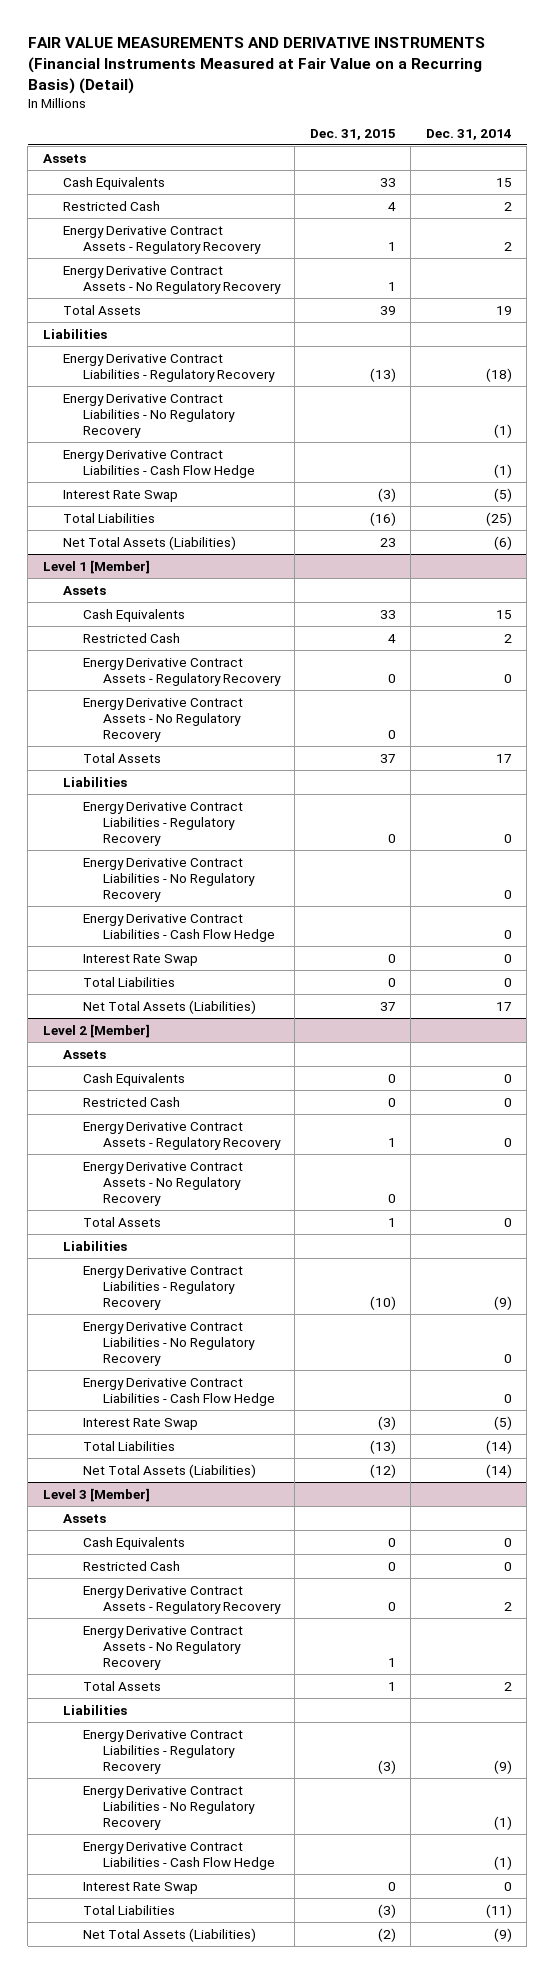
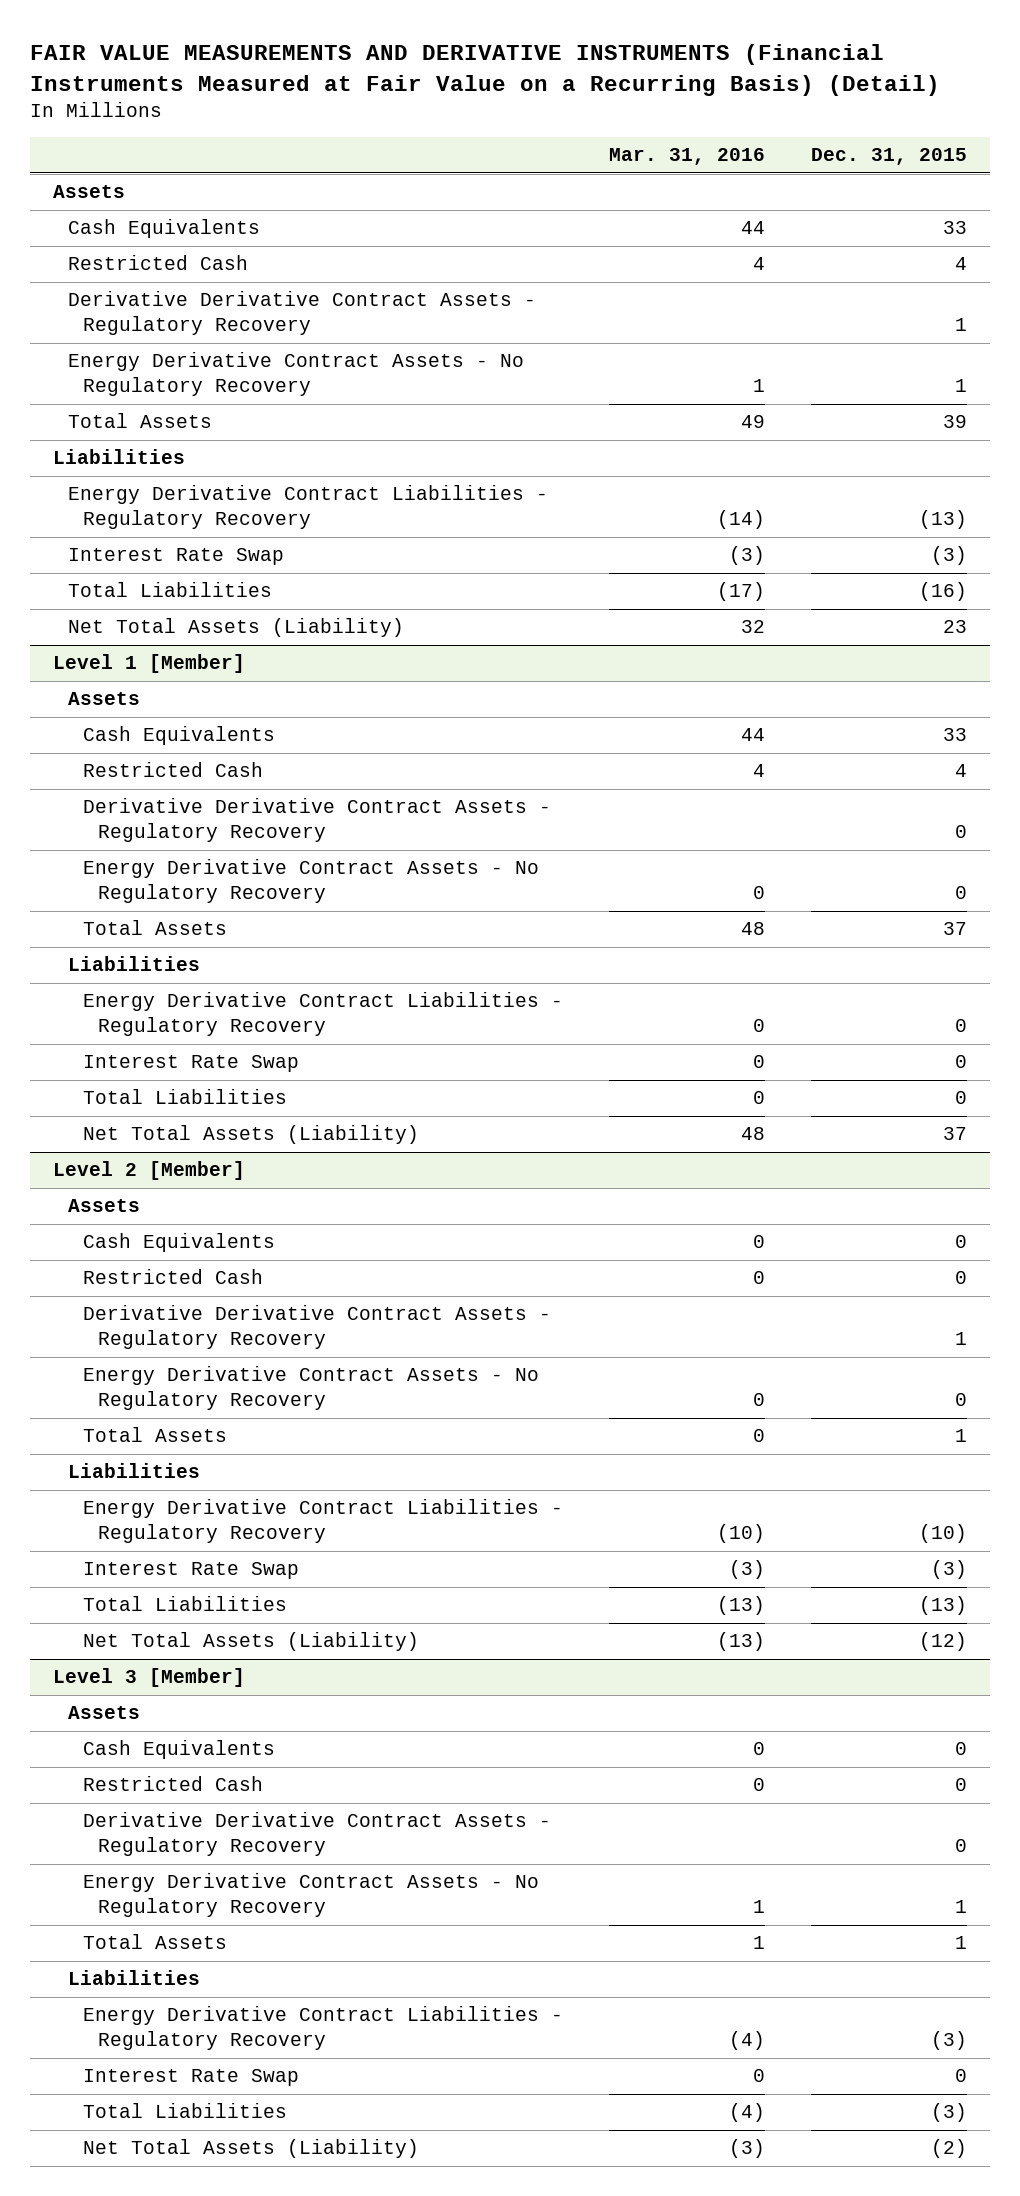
- | Dec. 31, 2015 | Dec. 31, 2014
+ | Mar. 31, 2016 | Dec. 31, 2015
- Energy Derivative Contract Assets - Regulatory Recovery | 1 | 2
+ Derivative Derivative Contract Assets - Regulatory Recovery | | 1
- Energy Derivative Contract Liabilities - No Regulatory Recovery | | (1)
- Energy Derivative Contract Liabilities - Cash Flow Hedge | | (1)
- Net Total Assets (Liabilities) | 23 | (6)
+ Net Total Assets (Liability) | 32 | 23
@ Level 1 [Member]
- Energy Derivative Contract Assets - Regulatory Recovery | 0 | 0
+ Derivative Derivative Contract Assets - Regulatory Recovery | | 0
- Energy Derivative Contract Liabilities - No Regulatory Recovery | | 0
- Energy Derivative Contract Liabilities - Cash Flow Hedge | | 0
- Net Total Assets (Liabilities) | 37 | 17
+ Net Total Assets (Liability) | 48 | 37
@ Level 2 [Member]
- Energy Derivative Contract Assets - Regulatory Recovery | 1 | 0
+ Derivative Derivative Contract Assets - Regulatory Recovery | | 1
- Energy Derivative Contract Liabilities - No Regulatory Recovery | | 0
- Energy Derivative Contract Liabilities - Cash Flow Hedge | | 0
- Net Total Assets (Liabilities) | (12) | (14)
+ Net Total Assets (Liability) | (13) | (12)
@ Level 3 [Member]
- Energy Derivative Contract Assets - Regulatory Recovery | 0 | 2
+ Derivative Derivative Contract Assets - Regulatory Recovery | | 0
- Energy Derivative Contract Liabilities - No Regulatory Recovery | | (1)
- Energy Derivative Contract Liabilities - Cash Flow Hedge | | (1)
- Net Total Assets (Liabilities) | (2) | (9)
+ Net Total Assets (Liability) | (3) | (2)

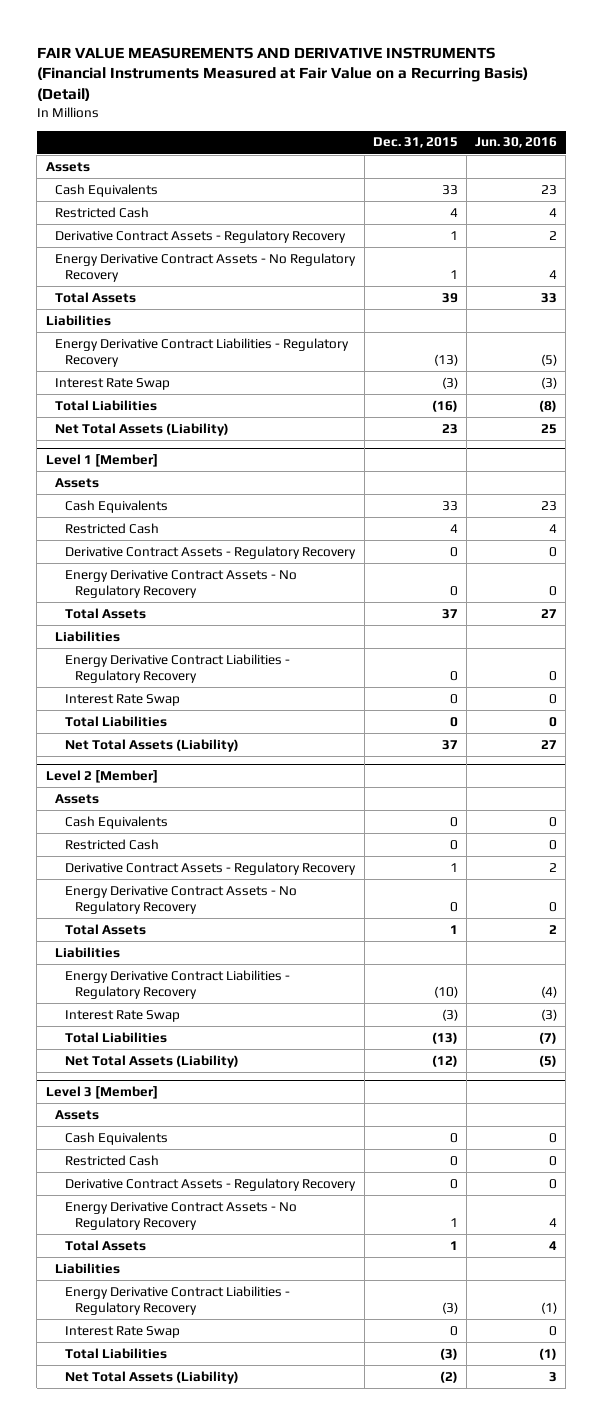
- | Mar. 31, 2016 | Dec. 31, 2015
+ | Dec. 31, 2015 | Jun. 30, 2016
- Derivative Derivative Contract Assets - Regulatory Recovery | | 1
+ Derivative Contract Assets - Regulatory Recovery | 1 | 2
@ Level 1 [Member]
- Derivative Derivative Contract Assets - Regulatory Recovery | | 0
+ Derivative Contract Assets - Regulatory Recovery | 0 | 0
@ Level 2 [Member]
- Derivative Derivative Contract Assets - Regulatory Recovery | | 1
+ Derivative Contract Assets - Regulatory Recovery | 1 | 2
@ Level 3 [Member]
- Derivative Derivative Contract Assets - Regulatory Recovery | | 0
+ Derivative Contract Assets - Regulatory Recovery | 0 | 0

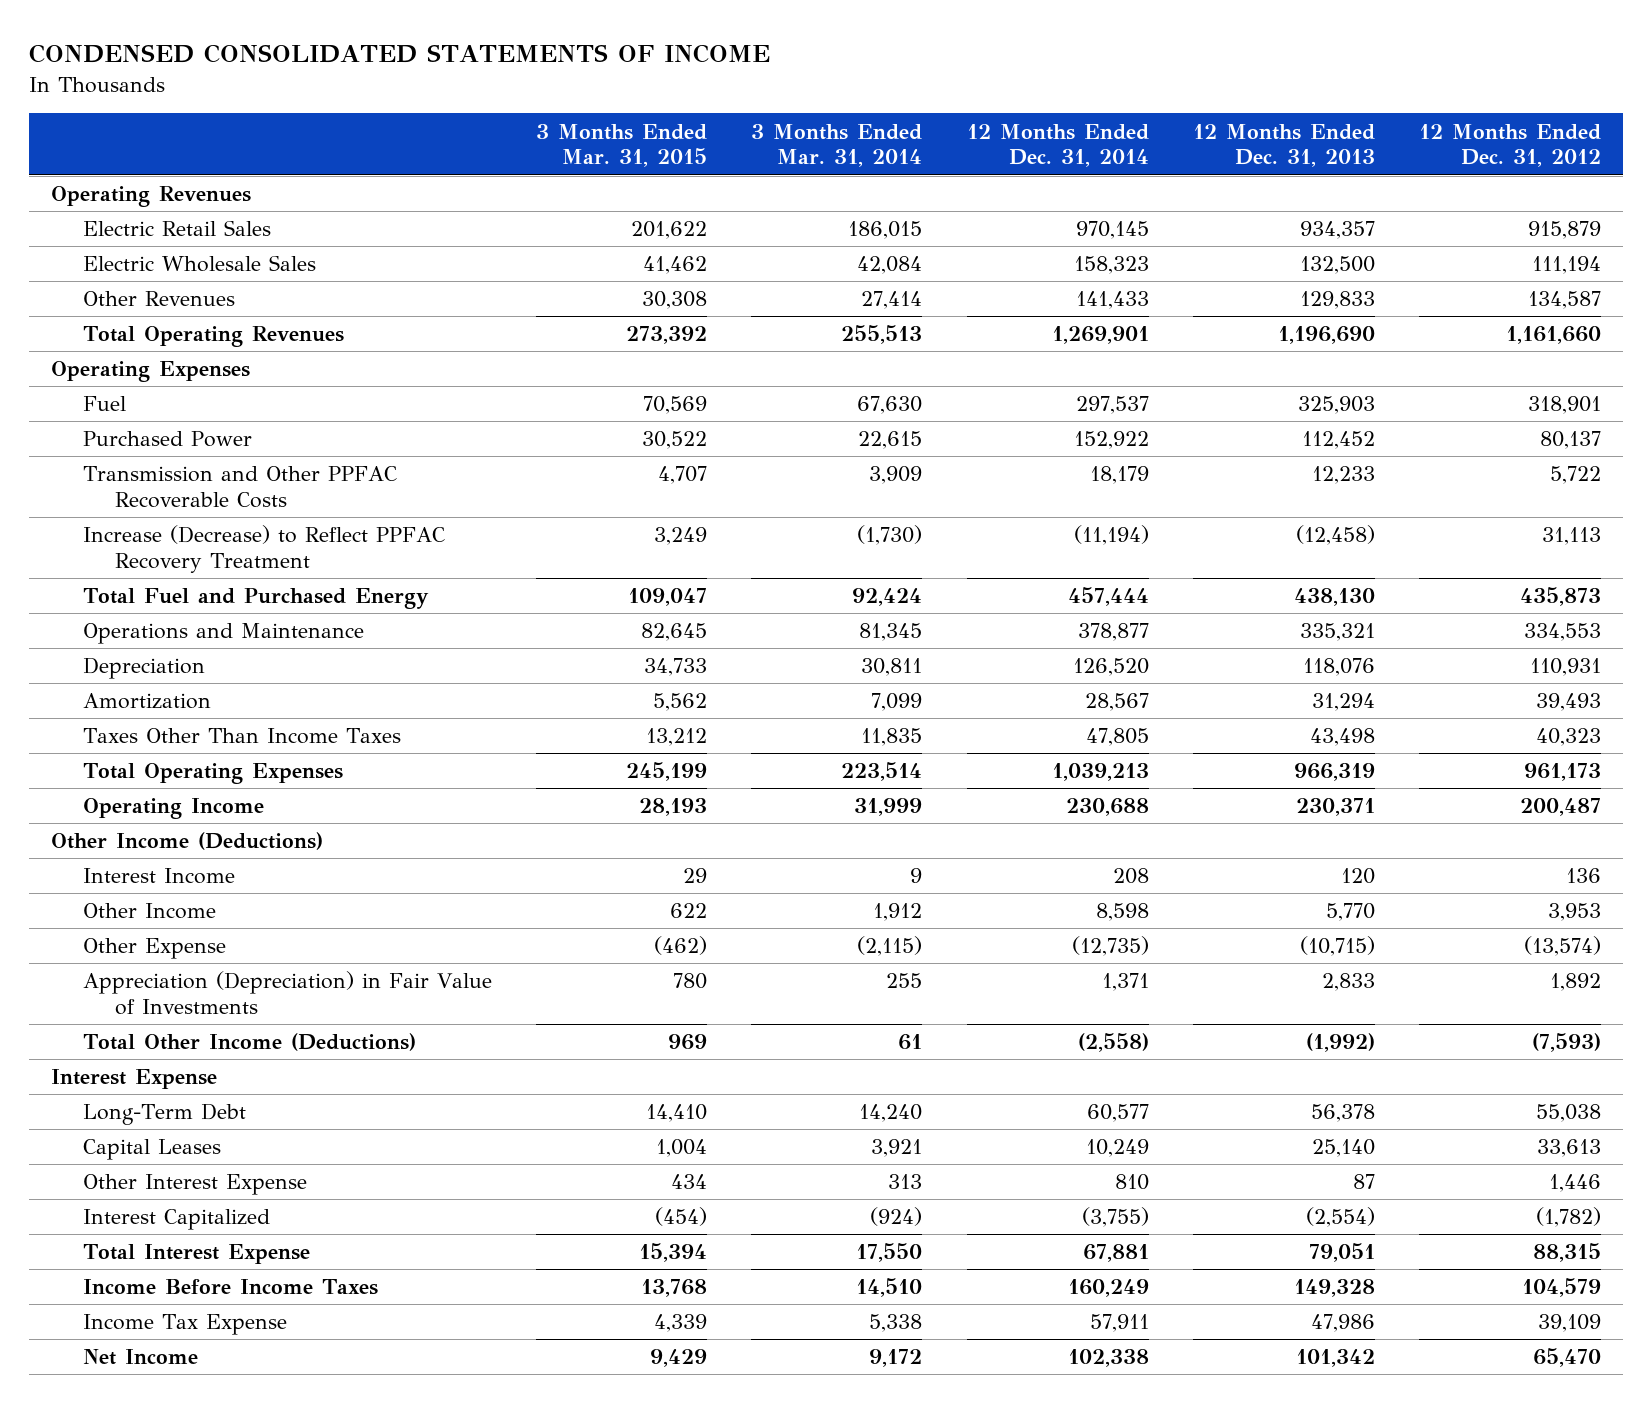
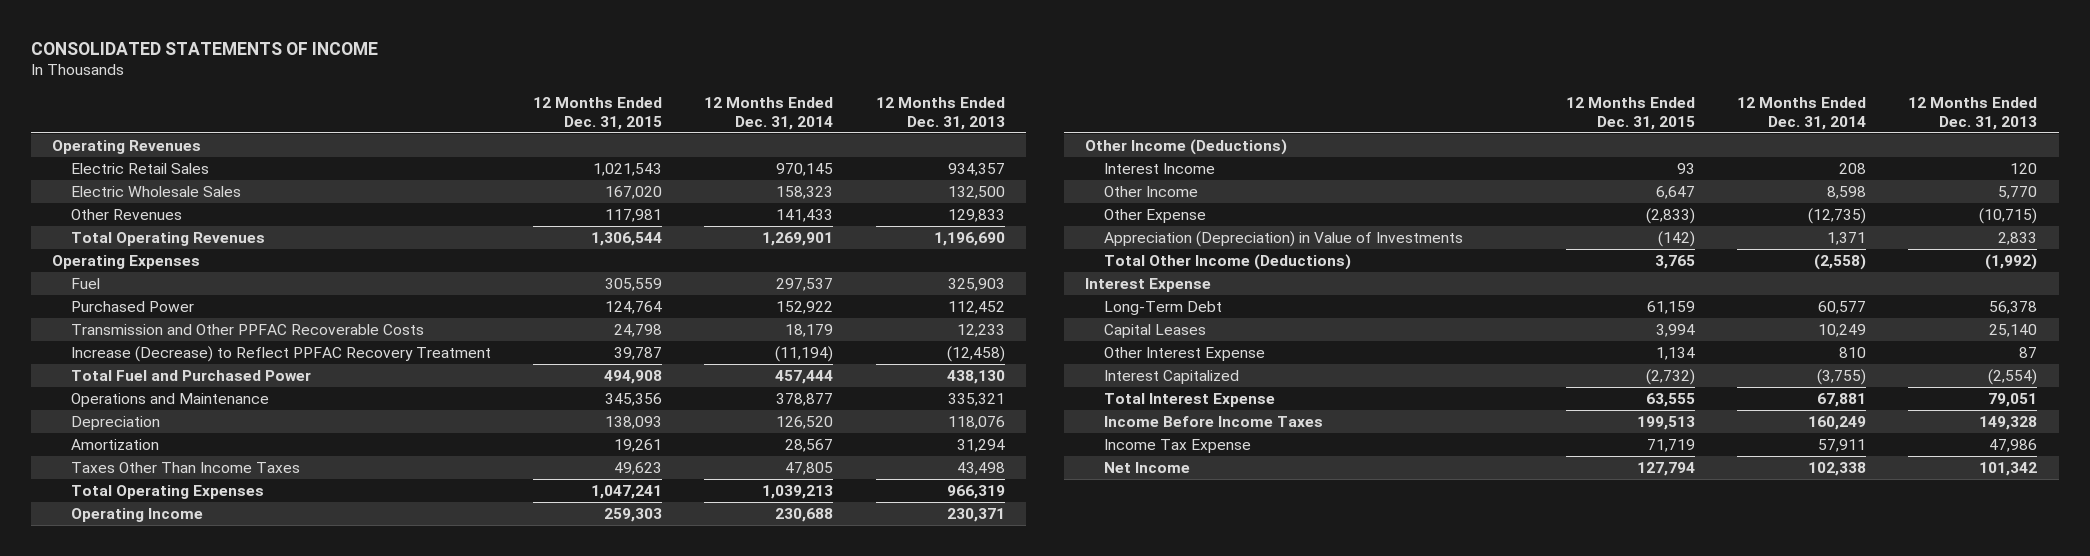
- CONDENSED CONSOLIDATED STATEMENTS OF INCOME
+ CONSOLIDATED STATEMENTS OF INCOME
- | 3 Months Ended Mar. 31, 2015 | 3 Months Ended Mar. 31, 2014 | 12 Months Ended Dec. 31, 2014 | 12 Months Ended Dec. 31, 2013 | 12 Months Ended Dec. 31, 2012
+ | 12 Months Ended Dec. 31, 2015 | 12 Months Ended Dec. 31, 2014 | 12 Months Ended Dec. 31, 2013
- Total Fuel and Purchased Energy | 109,047 | 92,424 | 457,444 | 438,130 | 435,873
+ Total Fuel and Purchased Power | 494,908 | 457,444 | 438,130
- Appreciation (Depreciation) in Fair Value of Investments | 780 | 255 | 1,371 | 2,833 | 1,892
+ Appreciation (Depreciation) in Value of Investments | (142) | 1,371 | 2,833

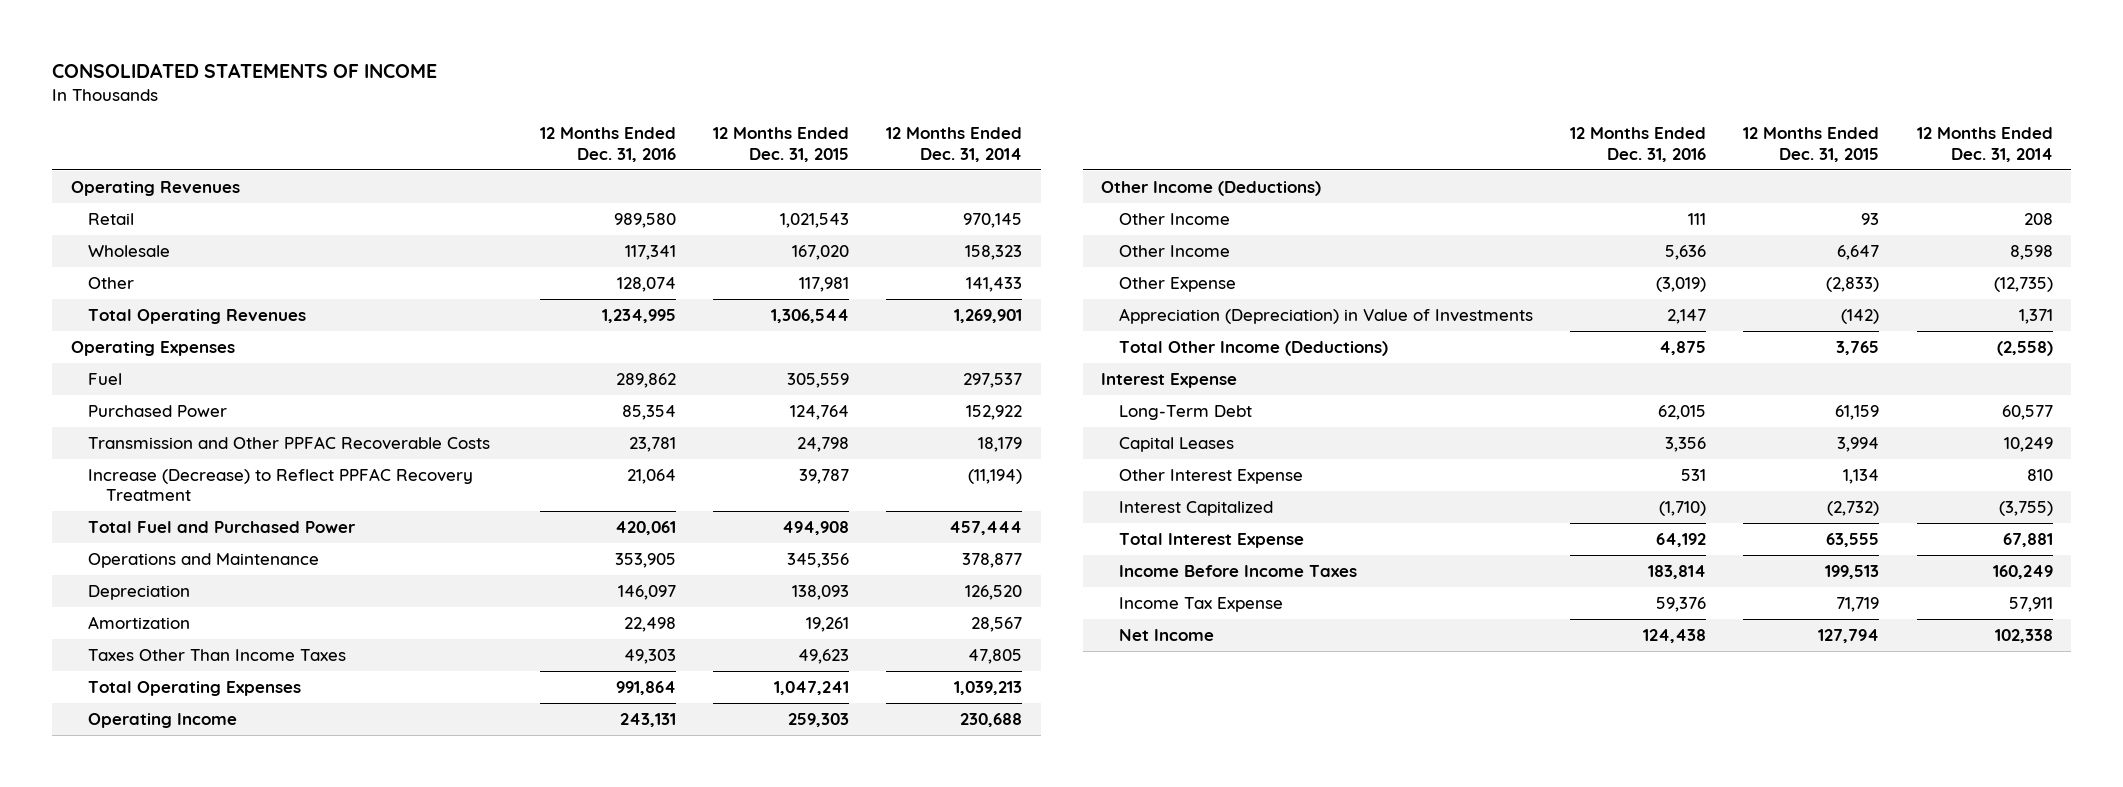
- | 12 Months Ended Dec. 31, 2015 | 12 Months Ended Dec. 31, 2014 | 12 Months Ended Dec. 31, 2013
+ | 12 Months Ended Dec. 31, 2016 | 12 Months Ended Dec. 31, 2015 | 12 Months Ended Dec. 31, 2014
- Electric Retail Sales | 1,021,543 | 970,145 | 934,357
- Electric Wholesale Sales | 167,020 | 158,323 | 132,500
- Other Revenues | 117,981 | 141,433 | 129,833
+ Retail | 989,580 | 1,021,543 | 970,145
+ Wholesale | 117,341 | 167,020 | 158,323
+ Other | 128,074 | 117,981 | 141,433
- Interest Income | 93 | 208 | 120
+ Other Income | 111 | 93 | 208

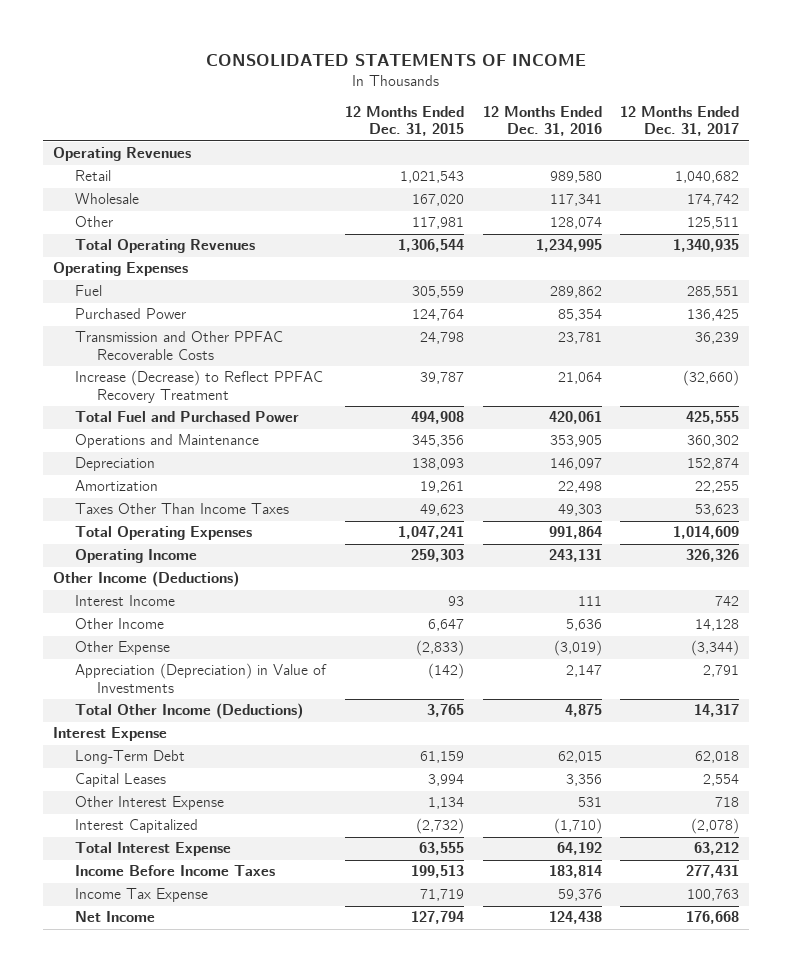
- | 12 Months Ended Dec. 31, 2016 | 12 Months Ended Dec. 31, 2015 | 12 Months Ended Dec. 31, 2014
+ | 12 Months Ended Dec. 31, 2015 | 12 Months Ended Dec. 31, 2016 | 12 Months Ended Dec. 31, 2017
- Other Income | 111 | 93 | 208
+ Interest Income | 93 | 111 | 742

